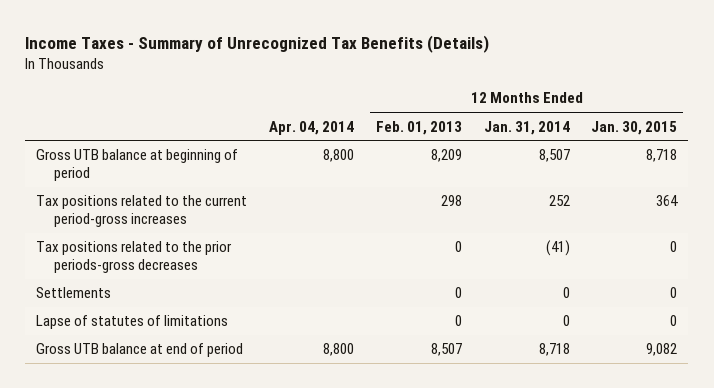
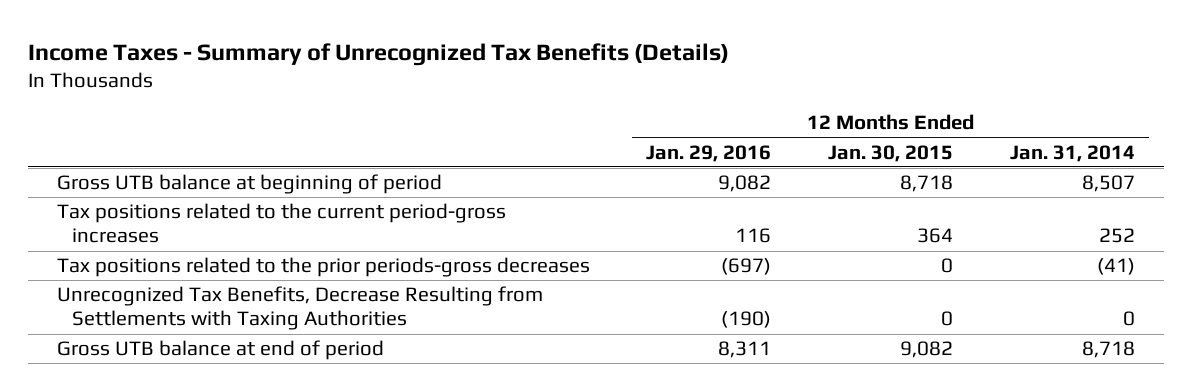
- | Apr. 04, 2014 | 12 Months Ended Feb. 01, 2013 | 12 Months Ended Jan. 31, 2014 | 12 Months Ended Jan. 30, 2015
+ | 12 Months Ended Jan. 29, 2016 | 12 Months Ended Jan. 30, 2015 | 12 Months Ended Jan. 31, 2014
- Settlements | | 0 | 0 | 0
- Lapse of statutes of limitations | | 0 | 0 | 0
+ Unrecognized Tax Benefits, Decrease Resulting from Settlements with Taxing Authorities | (190) | 0 | 0

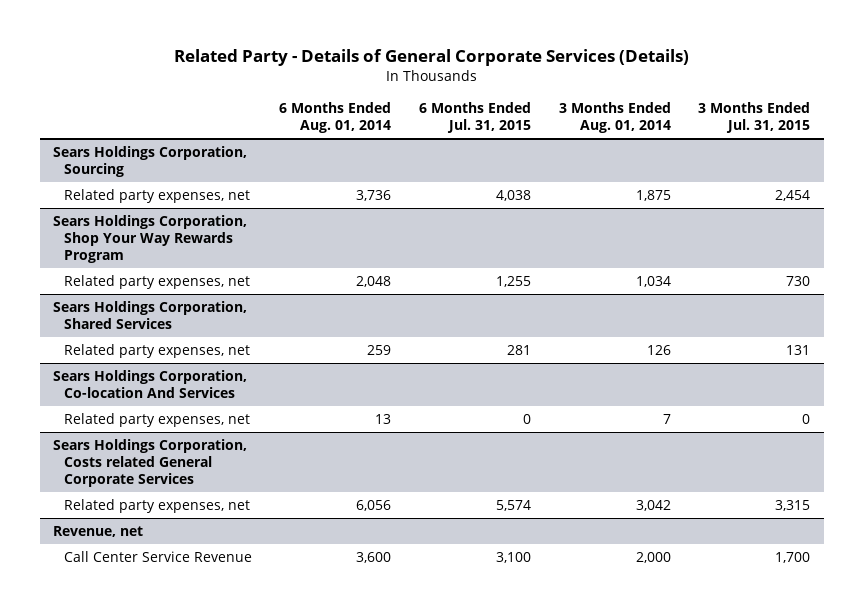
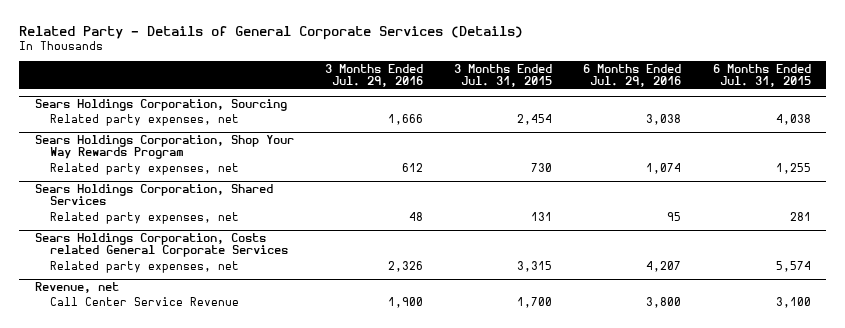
- | 6 Months Ended Aug. 01, 2014 | 6 Months Ended Jul. 31, 2015 | 3 Months Ended Aug. 01, 2014 | 3 Months Ended Jul. 31, 2015
+ | 3 Months Ended Jul. 29, 2016 | 3 Months Ended Jul. 31, 2015 | 6 Months Ended Jul. 29, 2016 | 6 Months Ended Jul. 31, 2015
- Sears Holdings Corporation, Co-location And Services
- Related party expenses, net | 13 | 0 | 7 | 0

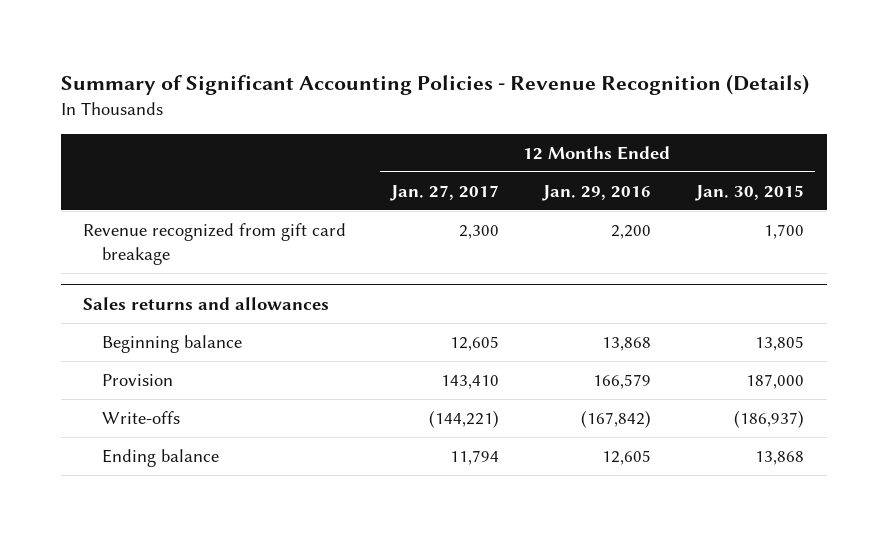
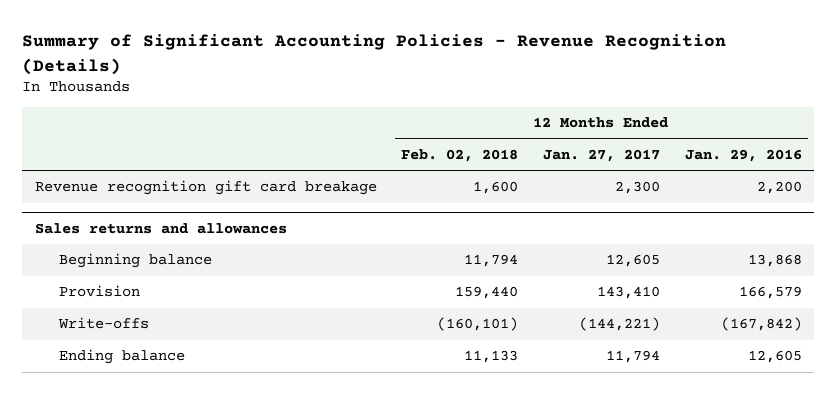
- | 12 Months Ended Jan. 27, 2017 | 12 Months Ended Jan. 29, 2016 | 12 Months Ended Jan. 30, 2015
+ | 12 Months Ended Feb. 02, 2018 | 12 Months Ended Jan. 27, 2017 | 12 Months Ended Jan. 29, 2016
- Revenue recognized from gift card breakage | 2,300 | 2,200 | 1,700
+ Revenue recognition gift card breakage | 1,600 | 2,300 | 2,200

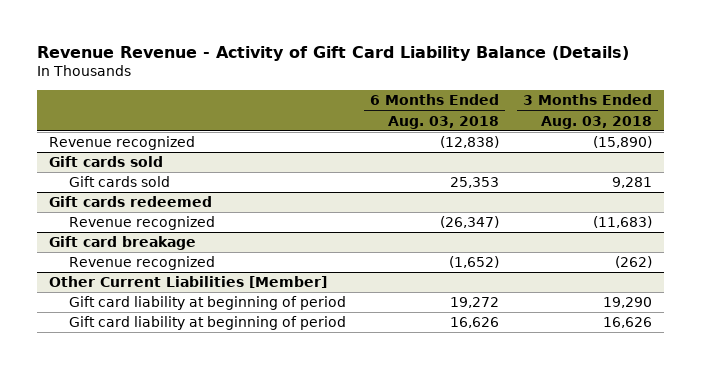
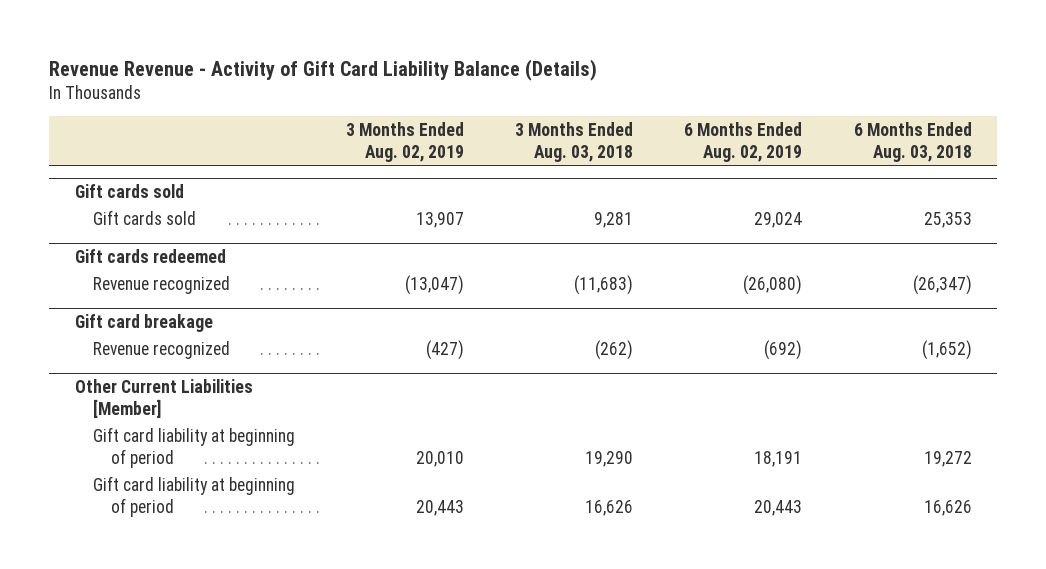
- | 6 Months Ended Aug. 03, 2018 | 3 Months Ended Aug. 03, 2018
+ | 3 Months Ended Aug. 02, 2019 | 3 Months Ended Aug. 03, 2018 | 6 Months Ended Aug. 02, 2019 | 6 Months Ended Aug. 03, 2018
- Revenue recognized | (12,838) | (15,890)

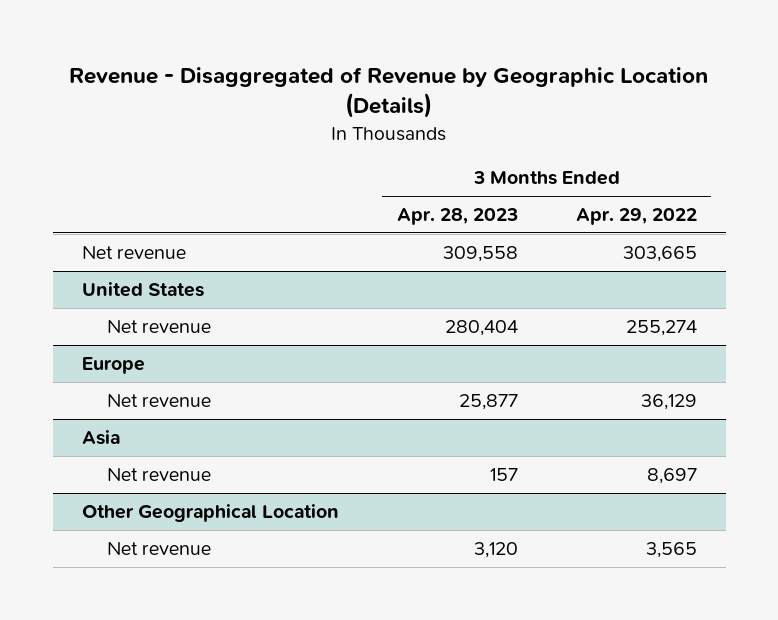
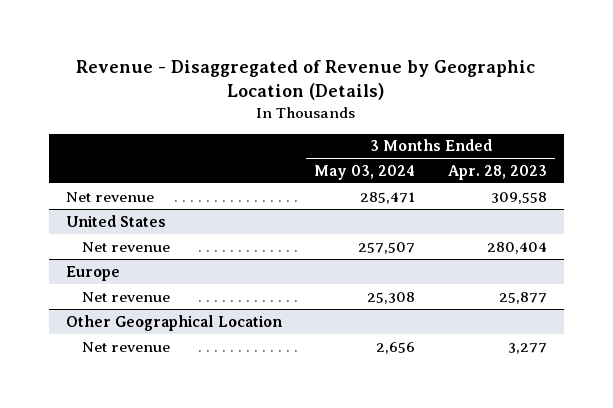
- | 3 Months Ended Apr. 28, 2023 | 3 Months Ended Apr. 29, 2022
+ | 3 Months Ended May 03, 2024 | 3 Months Ended Apr. 28, 2023
- Asia
- Net revenue | 157 | 8,697
@ Other Geographical Location
- Net revenue | 3,120 | 3,565
+ Net revenue | 2,656 | 3,277

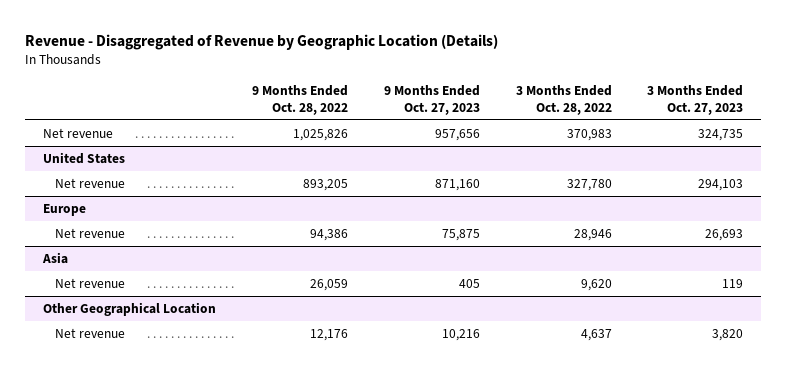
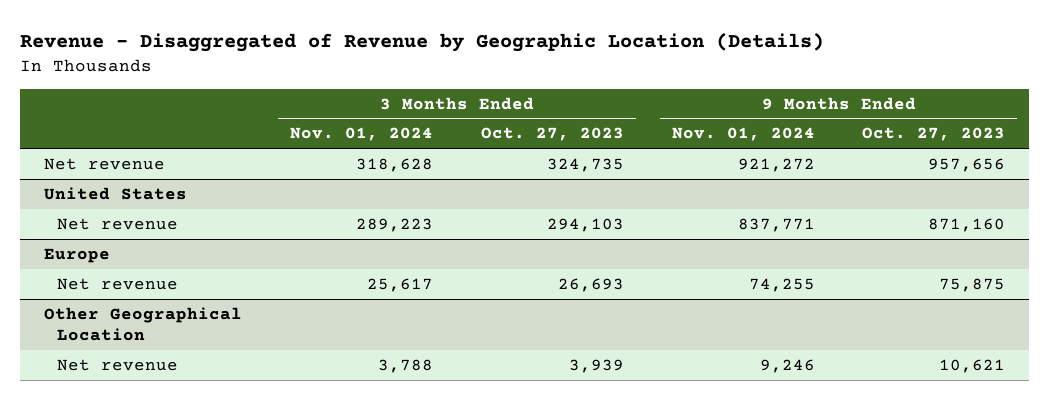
- | 9 Months Ended Oct. 28, 2022 | 9 Months Ended Oct. 27, 2023 | 3 Months Ended Oct. 28, 2022 | 3 Months Ended Oct. 27, 2023
+ | 3 Months Ended Nov. 01, 2024 | 3 Months Ended Oct. 27, 2023 | 9 Months Ended Nov. 01, 2024 | 9 Months Ended Oct. 27, 2023
- Asia
- Net revenue | 26,059 | 405 | 9,620 | 119
@ Other Geographical Location
- Net revenue | 12,176 | 10,216 | 4,637 | 3,820
+ Net revenue | 3,788 | 3,939 | 9,246 | 10,621

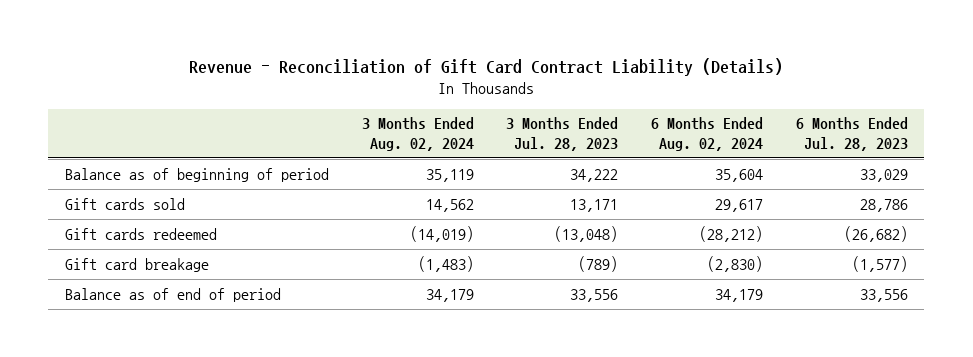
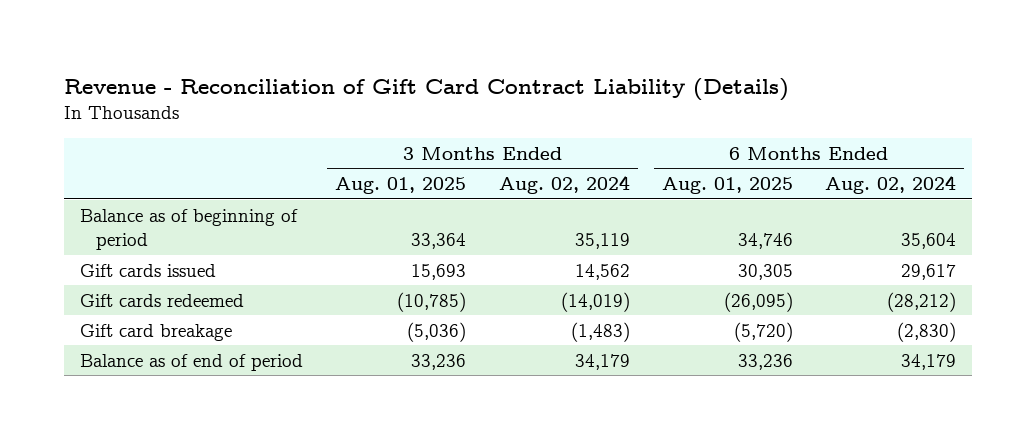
- | 3 Months Ended Aug. 02, 2024 | 3 Months Ended Jul. 28, 2023 | 6 Months Ended Aug. 02, 2024 | 6 Months Ended Jul. 28, 2023
+ | 3 Months Ended Aug. 01, 2025 | 3 Months Ended Aug. 02, 2024 | 6 Months Ended Aug. 01, 2025 | 6 Months Ended Aug. 02, 2024
- Gift cards sold | 14,562 | 13,171 | 29,617 | 28,786
+ Gift cards issued | 15,693 | 14,562 | 30,305 | 29,617

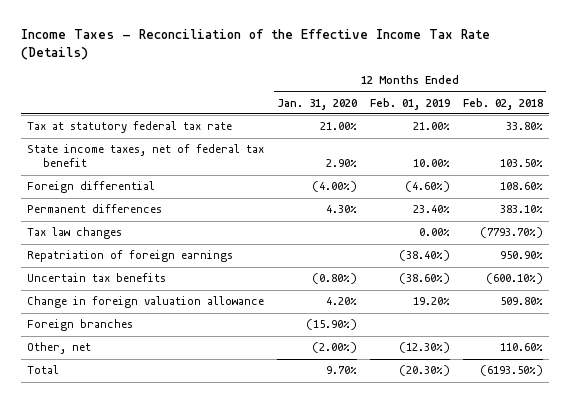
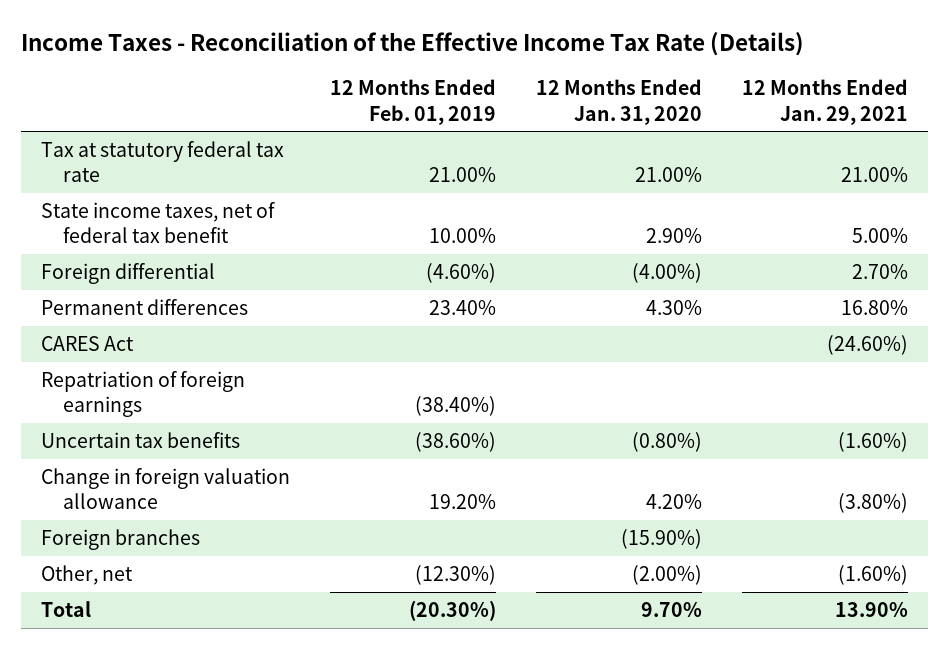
- | 12 Months Ended Jan. 31, 2020 | 12 Months Ended Feb. 01, 2019 | 12 Months Ended Feb. 02, 2018
+ | 12 Months Ended Feb. 01, 2019 | 12 Months Ended Jan. 31, 2020 | 12 Months Ended Jan. 29, 2021
- Tax law changes | | 0.00% | (7793.70%)
+ CARES Act | | | (24.60%)

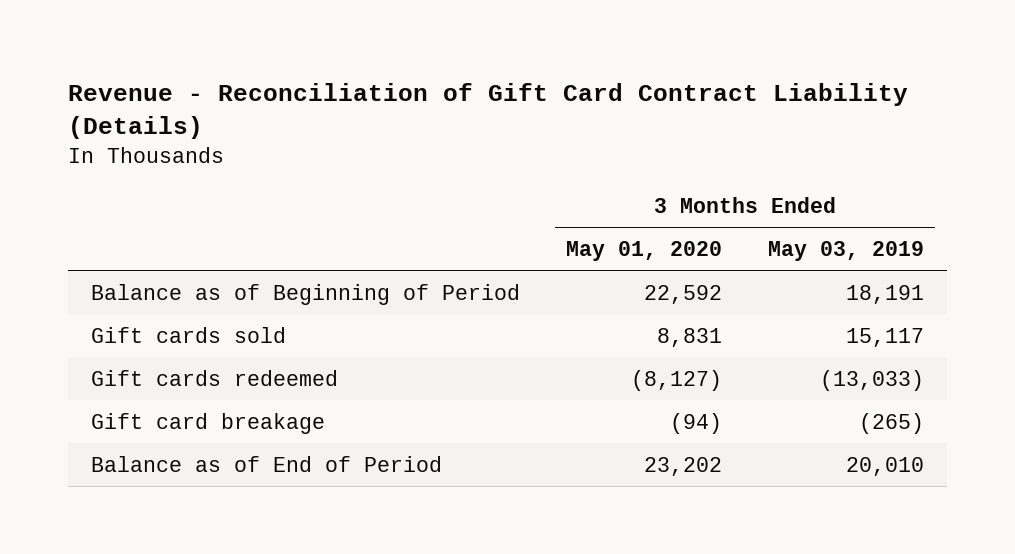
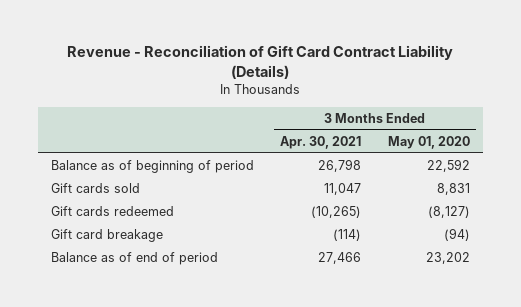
- | 3 Months Ended May 01, 2020 | 3 Months Ended May 03, 2019
+ | 3 Months Ended Apr. 30, 2021 | 3 Months Ended May 01, 2020
- Balance as of Beginning of Period | 22,592 | 18,191
+ Balance as of beginning of period | 26,798 | 22,592
- Balance as of End of Period | 23,202 | 20,010
+ Balance as of end of period | 27,466 | 23,202

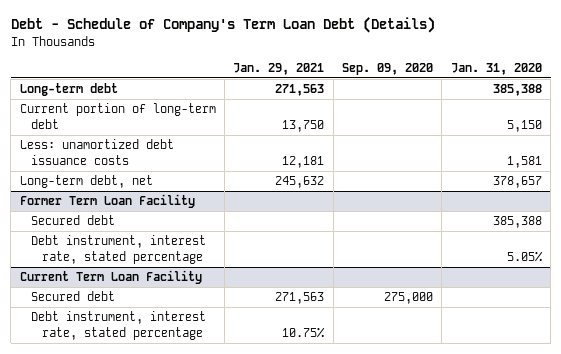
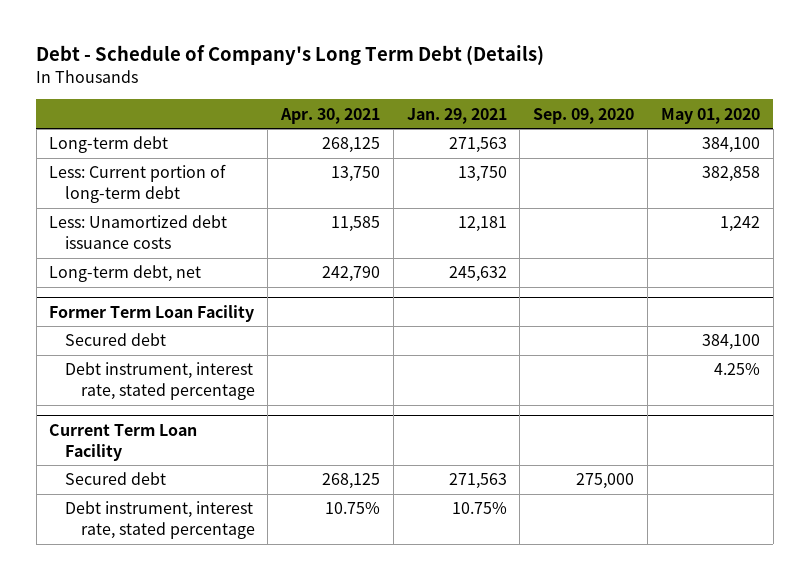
- Debt - Schedule of Company's Term Loan Debt (Details)
+ Debt - Schedule of Company's Long Term Debt (Details)
- | Jan. 29, 2021 | Sep. 09, 2020 | Jan. 31, 2020
+ | Apr. 30, 2021 | Jan. 29, 2021 | Sep. 09, 2020 | May 01, 2020
- Current portion of long-term debt | 13,750 | | 5,150
- Less: unamortized debt issuance costs | 12,181 | | 1,581
+ Less: Current portion of long-term debt | 13,750 | 13,750 | | 382,858
+ Less: Unamortized debt issuance costs | 11,585 | 12,181 | | 1,242

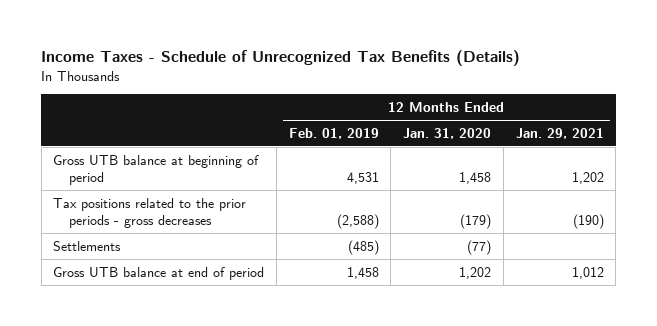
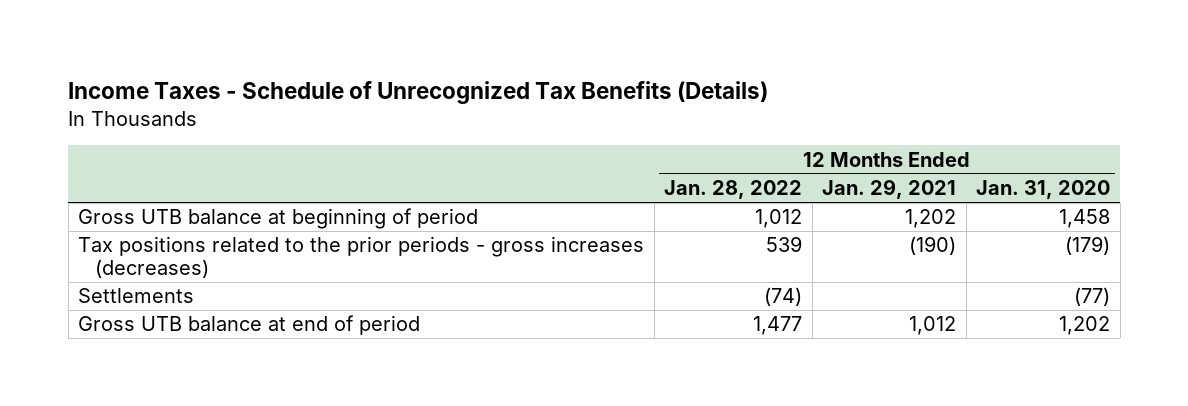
- | 12 Months Ended Feb. 01, 2019 | 12 Months Ended Jan. 31, 2020 | 12 Months Ended Jan. 29, 2021
+ | 12 Months Ended Jan. 28, 2022 | 12 Months Ended Jan. 29, 2021 | 12 Months Ended Jan. 31, 2020
- Tax positions related to the prior periods - gross decreases | (2,588) | (179) | (190)
+ Tax positions related to the prior periods - gross increases (decreases) | 539 | (190) | (179)

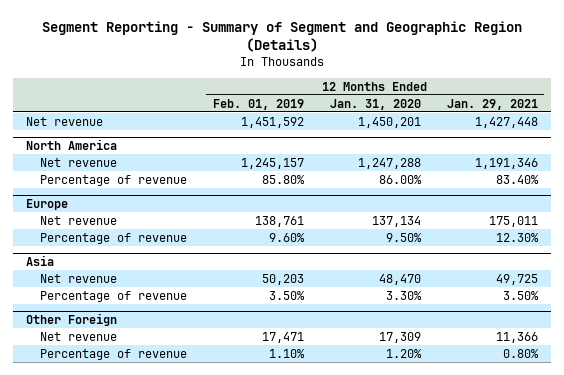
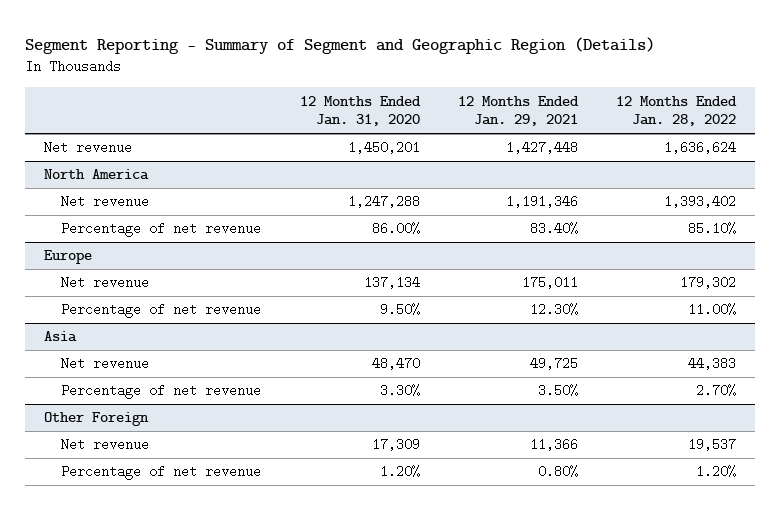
- | 12 Months Ended Feb. 01, 2019 | 12 Months Ended Jan. 31, 2020 | 12 Months Ended Jan. 29, 2021
+ | 12 Months Ended Jan. 31, 2020 | 12 Months Ended Jan. 29, 2021 | 12 Months Ended Jan. 28, 2022
@ North America
- Percentage of revenue | 85.80% | 86.00% | 83.40%
+ Percentage of net revenue | 86.00% | 83.40% | 85.10%
@ Europe
- Percentage of revenue | 9.60% | 9.50% | 12.30%
+ Percentage of net revenue | 9.50% | 12.30% | 11.00%
@ Asia
- Percentage of revenue | 3.50% | 3.30% | 3.50%
+ Percentage of net revenue | 3.30% | 3.50% | 2.70%
@ Other Foreign
- Percentage of revenue | 1.10% | 1.20% | 0.80%
+ Percentage of net revenue | 1.20% | 0.80% | 1.20%

